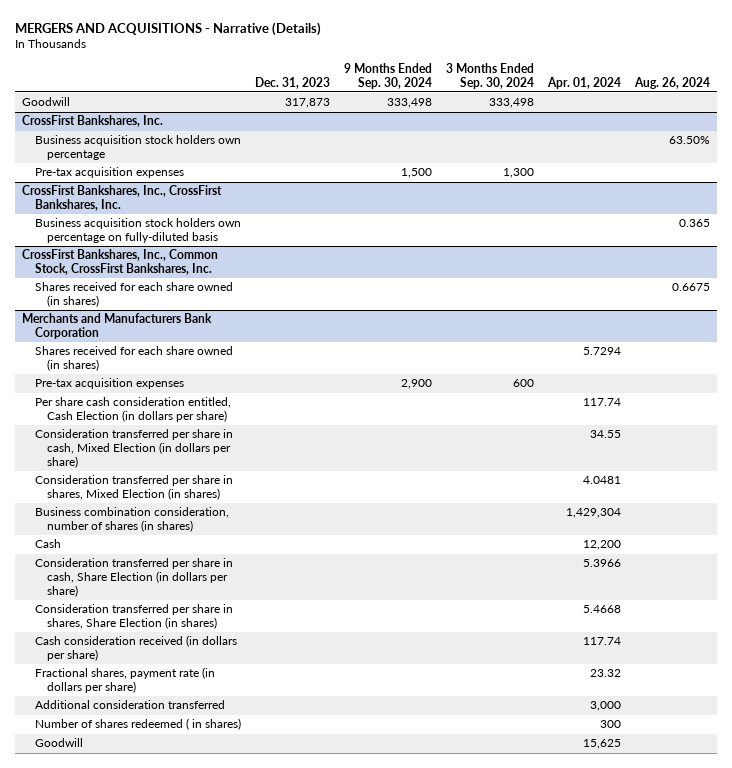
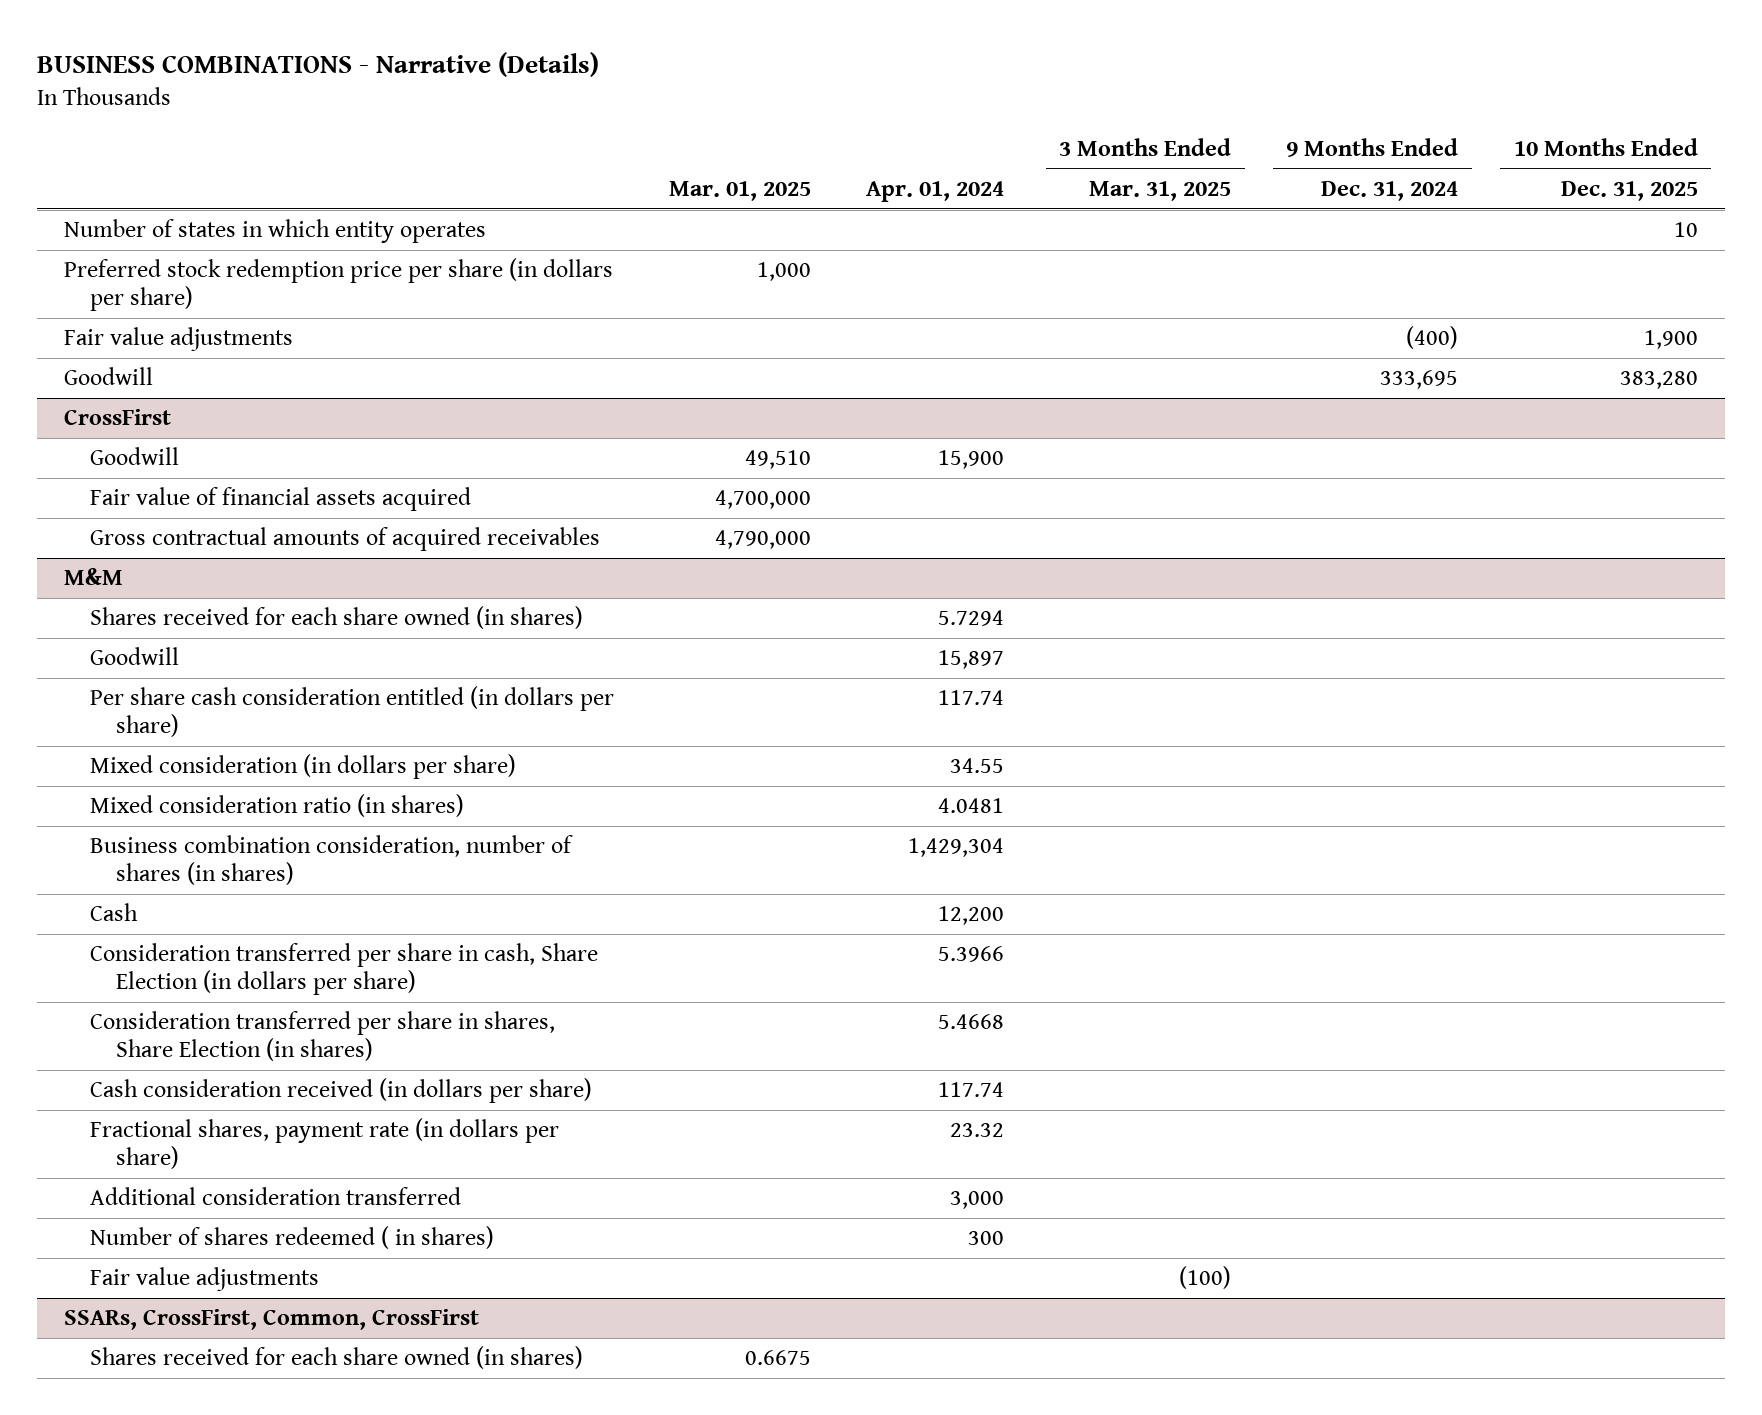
- MERGERS AND ACQUISITIONS - Narrative (Details)
+ BUSINESS COMBINATIONS - Narrative (Details)
- | Dec. 31, 2023 | 9 Months Ended Sep. 30, 2024 | 3 Months Ended Sep. 30, 2024 | Apr. 01, 2024 | Aug. 26, 2024
+ | Mar. 01, 2025 | Apr. 01, 2024 | 3 Months Ended Mar. 31, 2025 | 9 Months Ended Dec. 31, 2024 | 10 Months Ended Dec. 31, 2025
+ Number of states in which entity operates | | | | | 10
+ Preferred stock redemption price per share (in dollars per share) | 1,000 | | | |
+ Fair value adjustments | | | | (400) | 1,900
- CrossFirst Bankshares, Inc.
- Business acquisition stock holders own percentage | | | | | 63.50%
- Pre-tax acquisition expenses | | 1,500 | 1,300 | |
- CrossFirst Bankshares, Inc., CrossFirst Bankshares, Inc.
- Business acquisition stock holders own percentage on fully-diluted basis | | | | | 0.365
- CrossFirst Bankshares, Inc., Common Stock, CrossFirst Bankshares, Inc.
- Shares received for each share owned (in shares) | | | | | 0.6675
- Merchants and Manufacturers Bank Corporation
+ CrossFirst
+ Goodwill | 49,510 | 15,900 | | |
+ Fair value of financial assets acquired | 4,700,000 | | | |
+ Gross contractual amounts of acquired receivables | 4,790,000 | | | |
+ M&M
- Pre-tax acquisition expenses | | 2,900 | 600 | |
- Per share cash consideration entitled, Cash Election (in dollars per share) | | | | 117.74 |
- Consideration transferred per share in cash, Mixed Election (in dollars per share) | | | | 34.55 |
- Consideration transferred per share in shares, Mixed Election (in shares) | | | | 4.0481 |
+ Goodwill | | 15,897 | | |
+ Per share cash consideration entitled (in dollars per share) | | 117.74 | | |
+ Mixed consideration (in dollars per share) | | 34.55 | | |
+ Mixed consideration ratio (in shares) | | 4.0481 | | |
- Goodwill | | | | 15,625 |
+ Fair value adjustments | | | (100) | |
+ SSARs, CrossFirst, Common, CrossFirst
+ Shares received for each share owned (in shares) | 0.6675 | | | |

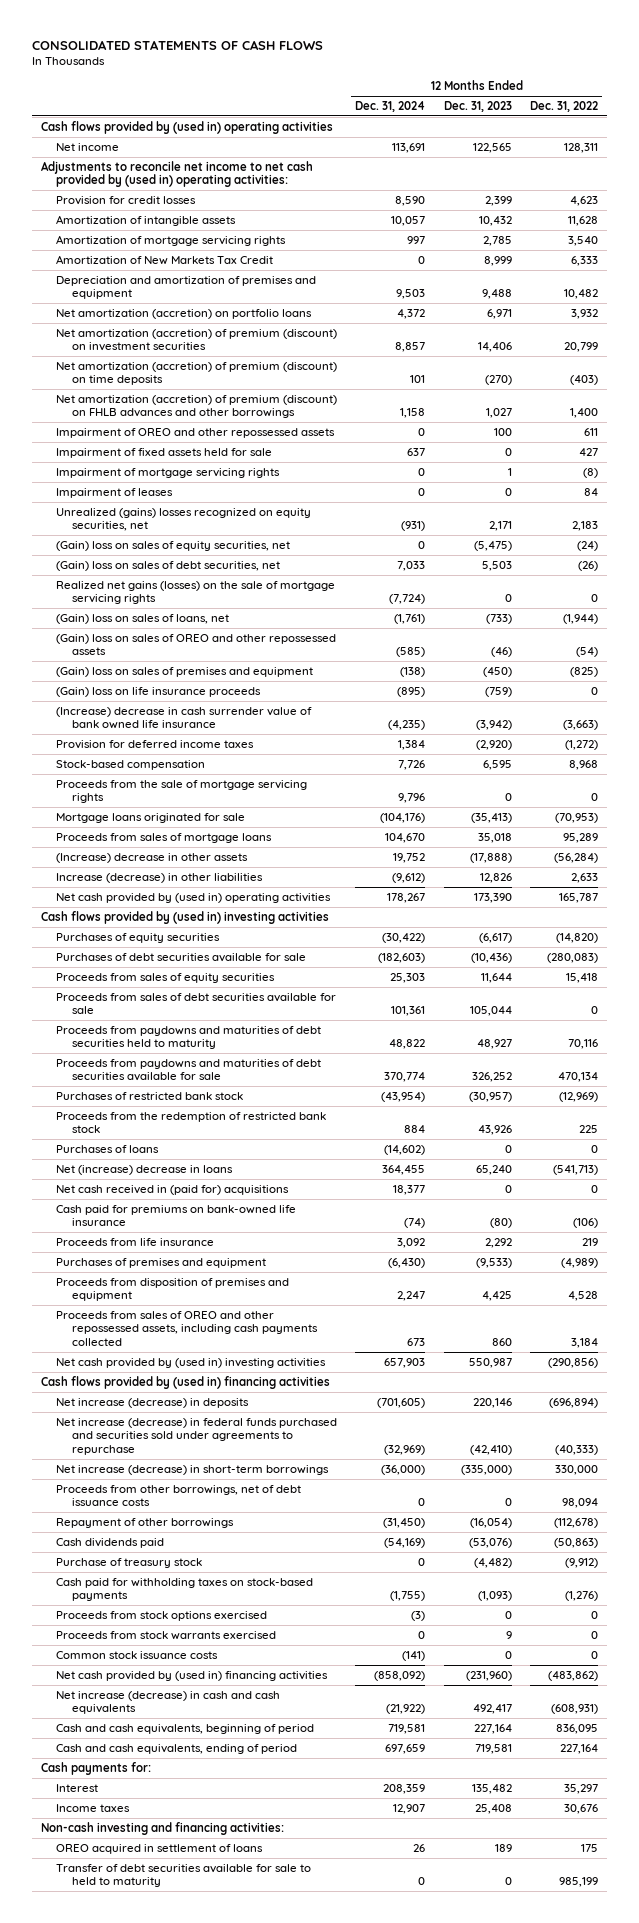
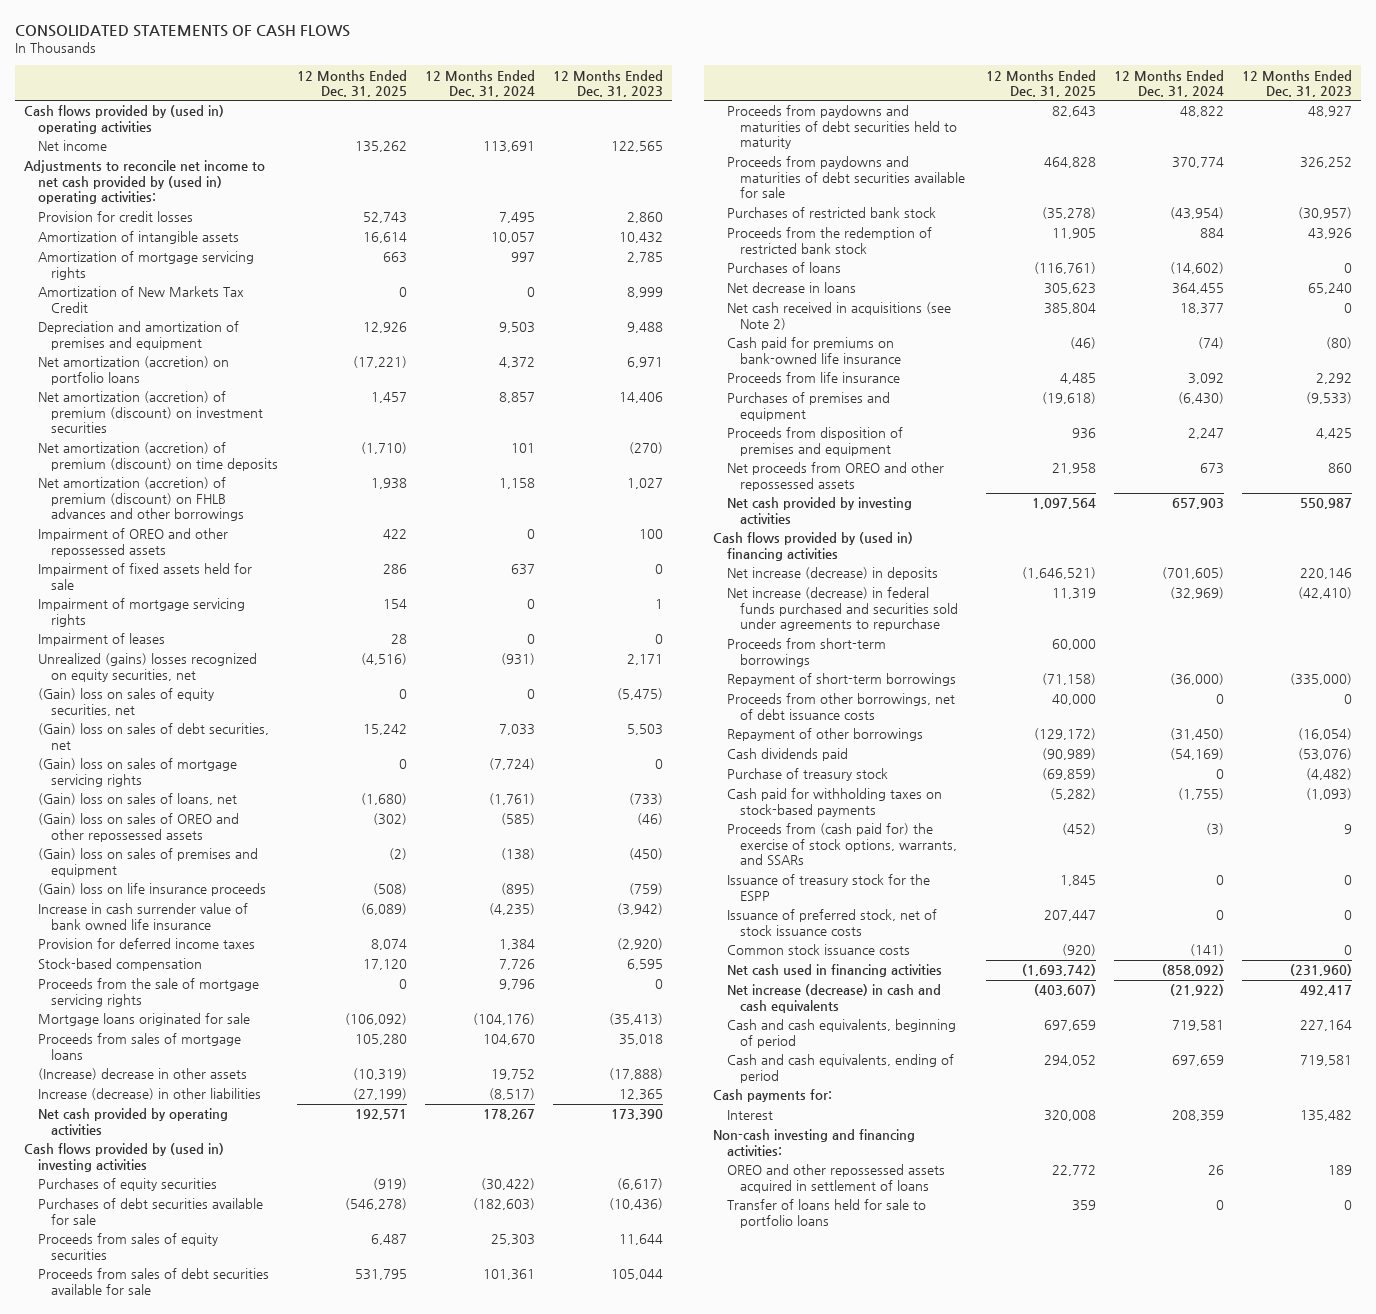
- | 12 Months Ended Dec. 31, 2024 | 12 Months Ended Dec. 31, 2023 | 12 Months Ended Dec. 31, 2022
+ | 12 Months Ended Dec. 31, 2025 | 12 Months Ended Dec. 31, 2024 | 12 Months Ended Dec. 31, 2023
- Provision for credit losses | 8,590 | 2,399 | 4,623
+ Provision for credit losses | 52,743 | 7,495 | 2,860
- Realized net gains (losses) on the sale of mortgage servicing rights | (7,724) | 0 | 0
+ (Gain) loss on sales of mortgage servicing rights | 0 | (7,724) | 0
- (Increase) decrease in cash surrender value of bank owned life insurance | (4,235) | (3,942) | (3,663)
+ Increase in cash surrender value of bank owned life insurance | (6,089) | (4,235) | (3,942)
- Increase (decrease) in other liabilities | (9,612) | 12,826 | 2,633
- Net cash provided by (used in) operating activities | 178,267 | 173,390 | 165,787
+ Increase (decrease) in other liabilities | (27,199) | (8,517) | 12,365
+ Net cash provided by operating activities | 192,571 | 178,267 | 173,390
- Net (increase) decrease in loans | 364,455 | 65,240 | (541,713)
- Net cash received in (paid for) acquisitions | 18,377 | 0 | 0
+ Net decrease in loans | 305,623 | 364,455 | 65,240
+ Net cash received in acquisitions (see Note 2) | 385,804 | 18,377 | 0
- Proceeds from sales of OREO and other repossessed assets, including cash payments collected | 673 | 860 | 3,184
- Net cash provided by (used in) investing activities | 657,903 | 550,987 | (290,856)
+ Net proceeds from OREO and other repossessed assets | 21,958 | 673 | 860
+ Net cash provided by investing activities | 1,097,564 | 657,903 | 550,987
- Net increase (decrease) in short-term borrowings | (36,000) | (335,000) | 330,000
+ Proceeds from short-term borrowings | 60,000 | |
+ Repayment of short-term borrowings | (71,158) | (36,000) | (335,000)
- Proceeds from stock options exercised | (3) | 0 | 0
- Proceeds from stock warrants exercised | 0 | 9 | 0
+ Proceeds from (cash paid for) the exercise of stock options, warrants, and SSARs | (452) | (3) | 9
+ Issuance of treasury stock for the ESPP | 1,845 | 0 | 0
+ Issuance of preferred stock, net of stock issuance costs | 207,447 | 0 | 0
- Net cash provided by (used in) financing activities | (858,092) | (231,960) | (483,862)
+ Net cash used in financing activities | (1,693,742) | (858,092) | (231,960)
- Income taxes | 12,907 | 25,408 | 30,676
- OREO acquired in settlement of loans | 26 | 189 | 175
- Transfer of debt securities available for sale to held to maturity | 0 | 0 | 985,199
+ OREO and other repossessed assets acquired in settlement of loans | 22,772 | 26 | 189
+ Transfer of loans held for sale to portfolio loans | 359 | 0 | 0

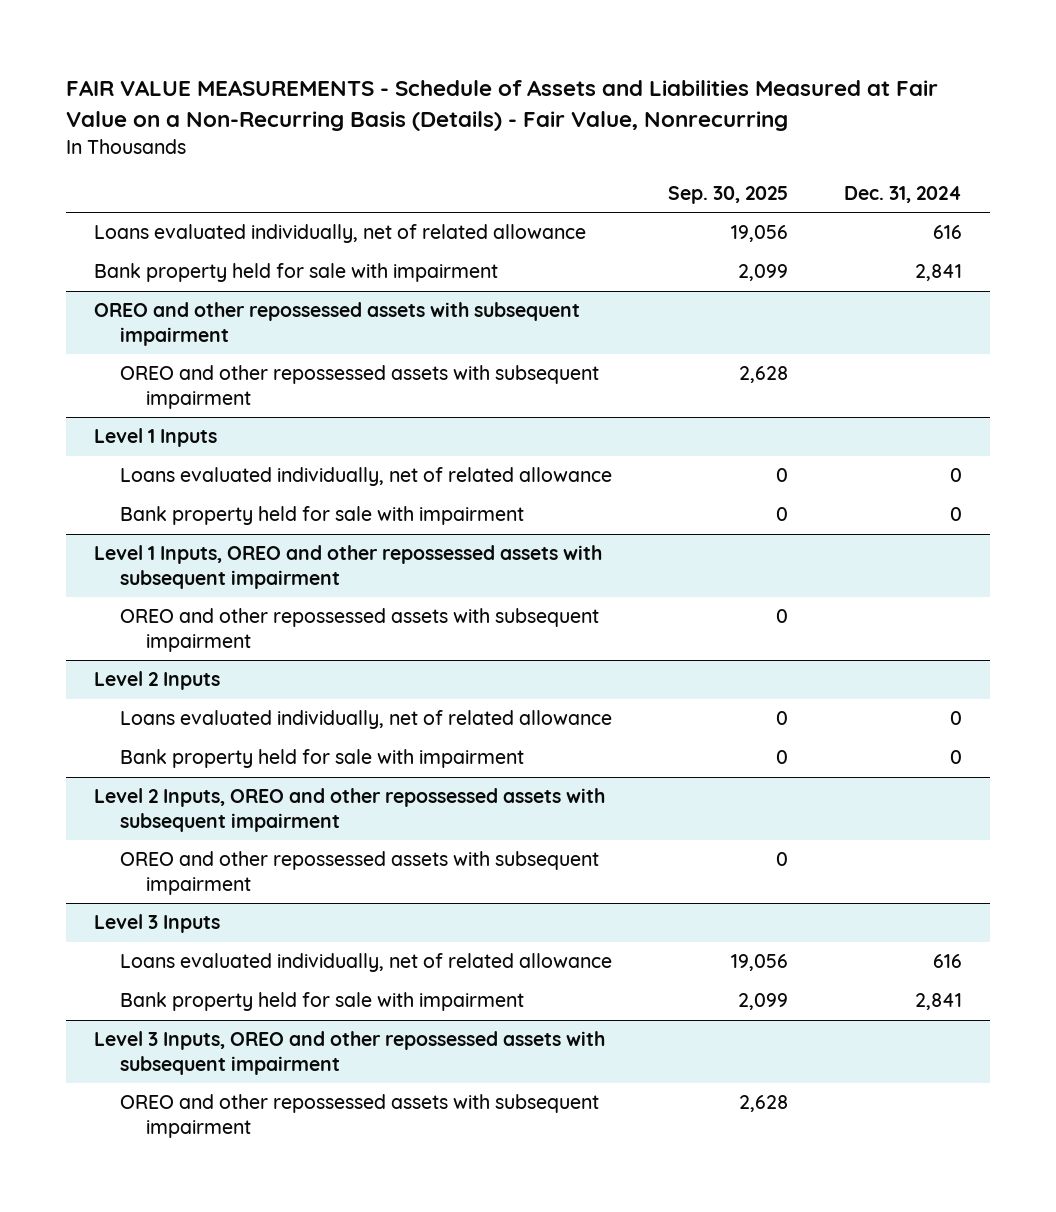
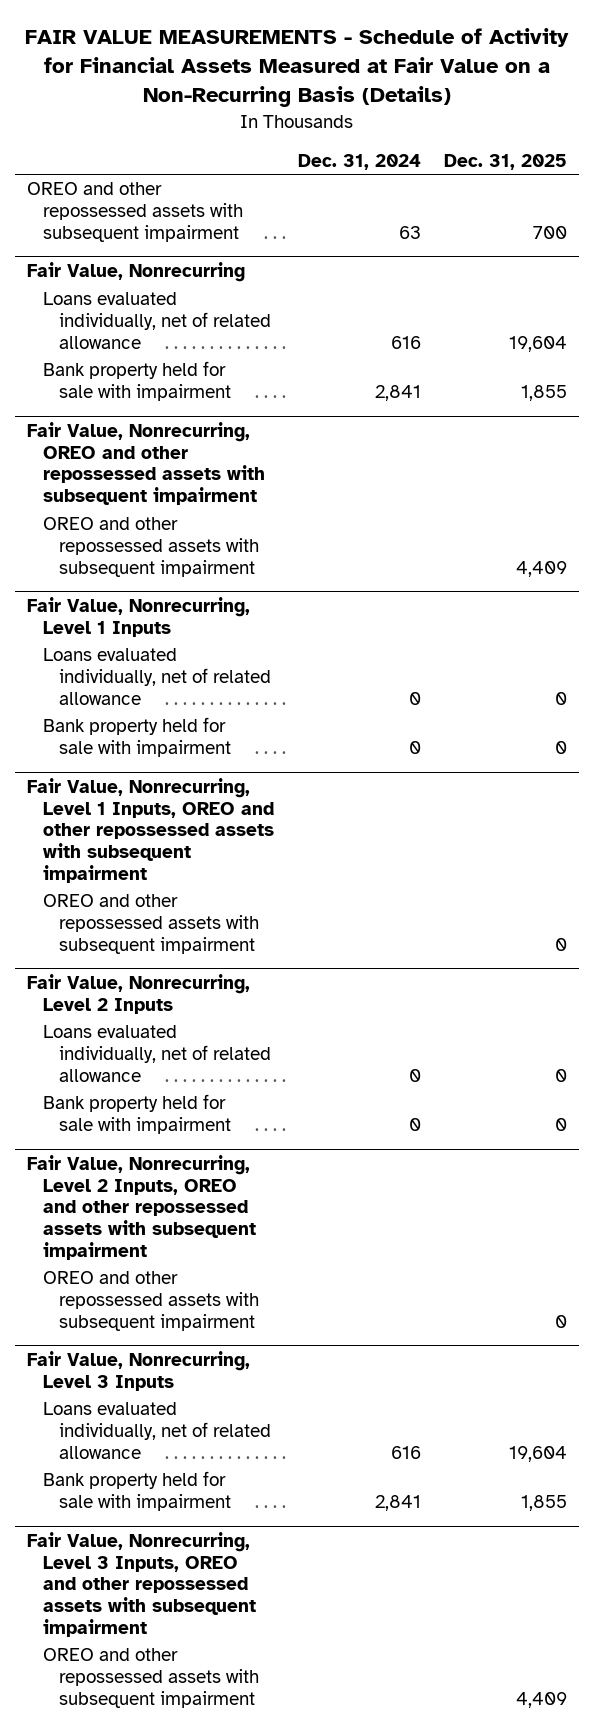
- FAIR VALUE MEASUREMENTS - Schedule of Assets and Liabilities Measured at Fair Value on a Non-Recurring Basis (Details) - Fair Value, Nonrecurring
+ FAIR VALUE MEASUREMENTS - Schedule of Activity for Financial Assets Measured at Fair Value on a Non-Recurring Basis (Details)
- | Sep. 30, 2025 | Dec. 31, 2024
+ | Dec. 31, 2024 | Dec. 31, 2025
+ OREO and other repossessed assets with subsequent impairment | 63 | 700
+ Fair Value, Nonrecurring
- OREO and other repossessed assets with subsequent impairment
+ Fair Value, Nonrecurring, OREO and other repossessed assets with subsequent impairment
- Level 1 Inputs
+ Fair Value, Nonrecurring, Level 1 Inputs
- Level 1 Inputs, OREO and other repossessed assets with subsequent impairment
+ Fair Value, Nonrecurring, Level 1 Inputs, OREO and other repossessed assets with subsequent impairment
- Level 2 Inputs
+ Fair Value, Nonrecurring, Level 2 Inputs
- Level 2 Inputs, OREO and other repossessed assets with subsequent impairment
+ Fair Value, Nonrecurring, Level 2 Inputs, OREO and other repossessed assets with subsequent impairment
- Level 3 Inputs
+ Fair Value, Nonrecurring, Level 3 Inputs
- Level 3 Inputs, OREO and other repossessed assets with subsequent impairment
+ Fair Value, Nonrecurring, Level 3 Inputs, OREO and other repossessed assets with subsequent impairment

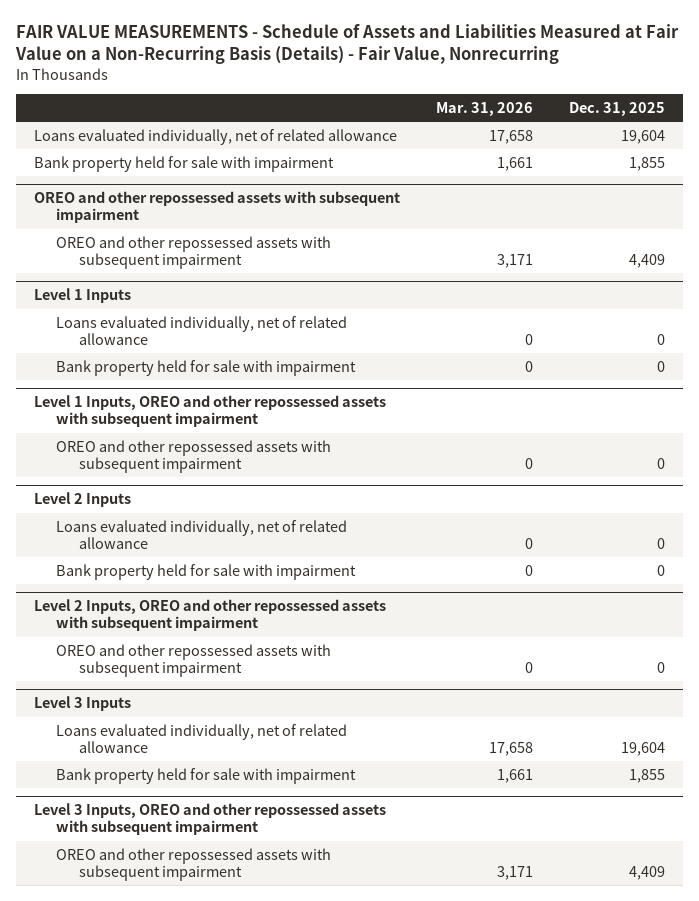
- FAIR VALUE MEASUREMENTS - Schedule of Activity for Financial Assets Measured at Fair Value on a Non-Recurring Basis (Details)
+ FAIR VALUE MEASUREMENTS - Schedule of Assets and Liabilities Measured at Fair Value on a Non-Recurring Basis (Details) - Fair Value, Nonrecurring
- | Dec. 31, 2024 | Dec. 31, 2025
+ | Mar. 31, 2026 | Dec. 31, 2025
- OREO and other repossessed assets with subsequent impairment | 63 | 700
- Fair Value, Nonrecurring
- Fair Value, Nonrecurring, OREO and other repossessed assets with subsequent impairment
+ OREO and other repossessed assets with subsequent impairment
- Fair Value, Nonrecurring, Level 1 Inputs
+ Level 1 Inputs
- Fair Value, Nonrecurring, Level 1 Inputs, OREO and other repossessed assets with subsequent impairment
+ Level 1 Inputs, OREO and other repossessed assets with subsequent impairment
- Fair Value, Nonrecurring, Level 2 Inputs
+ Level 2 Inputs
- Fair Value, Nonrecurring, Level 2 Inputs, OREO and other repossessed assets with subsequent impairment
+ Level 2 Inputs, OREO and other repossessed assets with subsequent impairment
- Fair Value, Nonrecurring, Level 3 Inputs
+ Level 3 Inputs
- Fair Value, Nonrecurring, Level 3 Inputs, OREO and other repossessed assets with subsequent impairment
+ Level 3 Inputs, OREO and other repossessed assets with subsequent impairment

